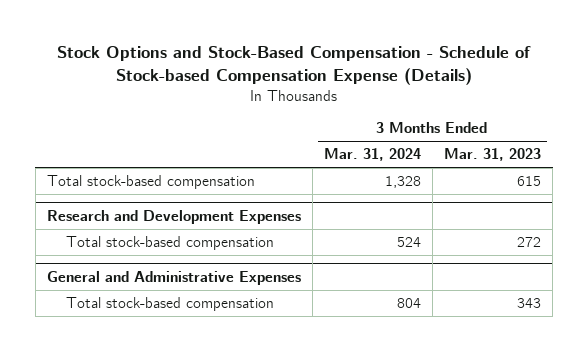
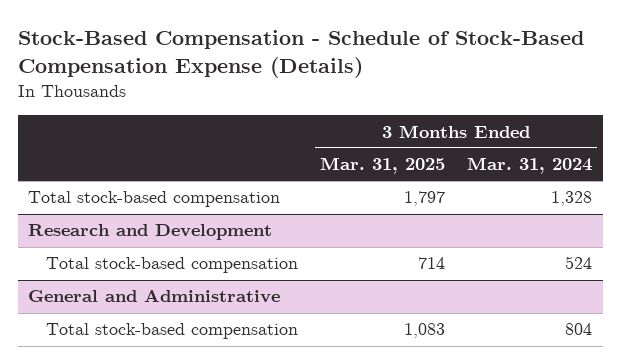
- Stock Options and Stock-Based Compensation - Schedule of Stock-based Compensation Expense (Details)
+ Stock-Based Compensation - Schedule of Stock-Based Compensation Expense (Details)
- | 3 Months Ended Mar. 31, 2024 | 3 Months Ended Mar. 31, 2023
+ | 3 Months Ended Mar. 31, 2025 | 3 Months Ended Mar. 31, 2024
- Research and Development Expenses
+ Research and Development
- General and Administrative Expenses
+ General and Administrative

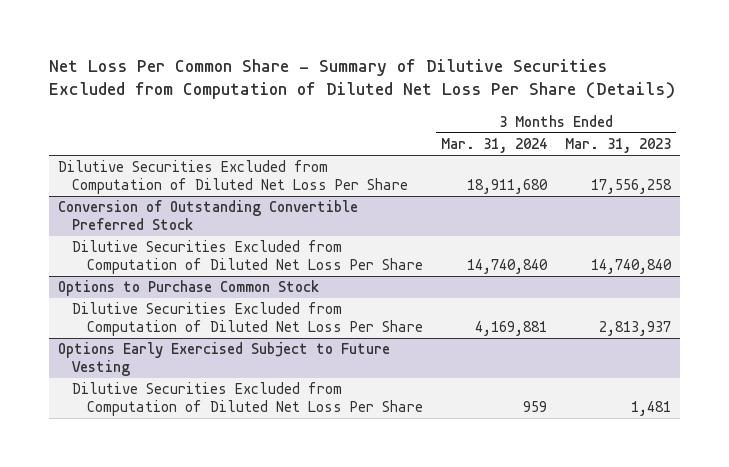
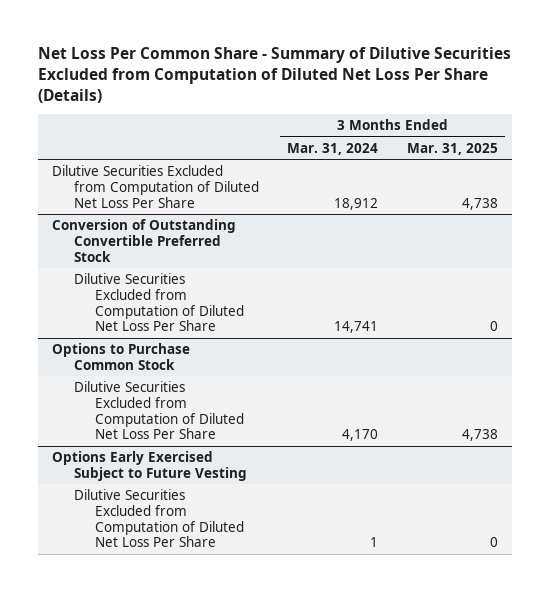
- | 3 Months Ended Mar. 31, 2024 | 3 Months Ended Mar. 31, 2023
+ | 3 Months Ended Mar. 31, 2024 | 3 Months Ended Mar. 31, 2025
- Dilutive Securities Excluded from Computation of Diluted Net Loss Per Share | 18,911,680 | 17,556,258
+ Dilutive Securities Excluded from Computation of Diluted Net Loss Per Share | 18,912 | 4,738
@ Conversion of Outstanding Convertible Preferred Stock
- Dilutive Securities Excluded from Computation of Diluted Net Loss Per Share | 14,740,840 | 14,740,840
+ Dilutive Securities Excluded from Computation of Diluted Net Loss Per Share | 14,741 | 0
@ Options to Purchase Common Stock
- Dilutive Securities Excluded from Computation of Diluted Net Loss Per Share | 4,169,881 | 2,813,937
+ Dilutive Securities Excluded from Computation of Diluted Net Loss Per Share | 4,170 | 4,738
@ Options Early Exercised Subject to Future Vesting
- Dilutive Securities Excluded from Computation of Diluted Net Loss Per Share | 959 | 1,481
+ Dilutive Securities Excluded from Computation of Diluted Net Loss Per Share | 1 | 0

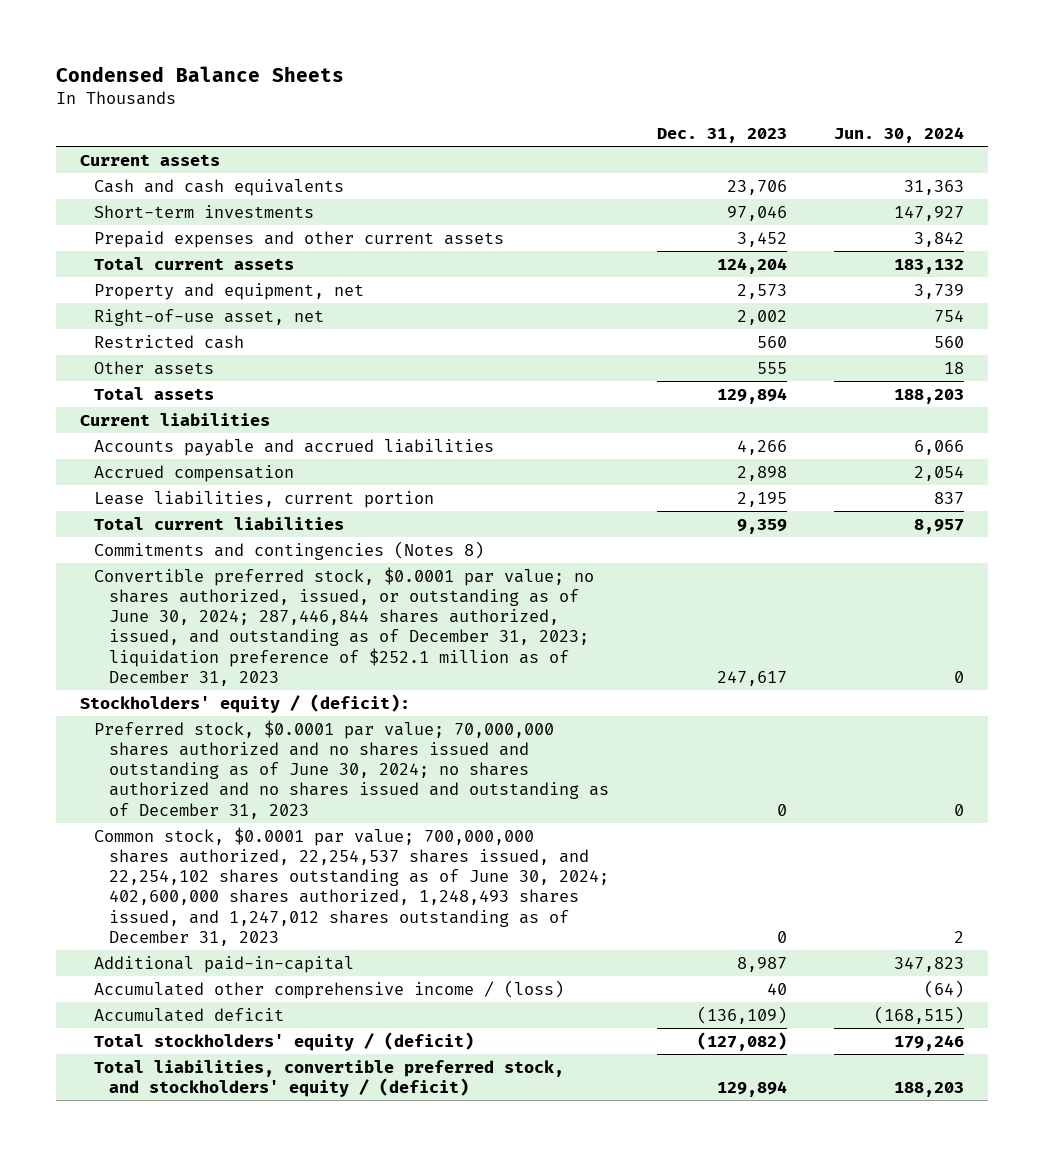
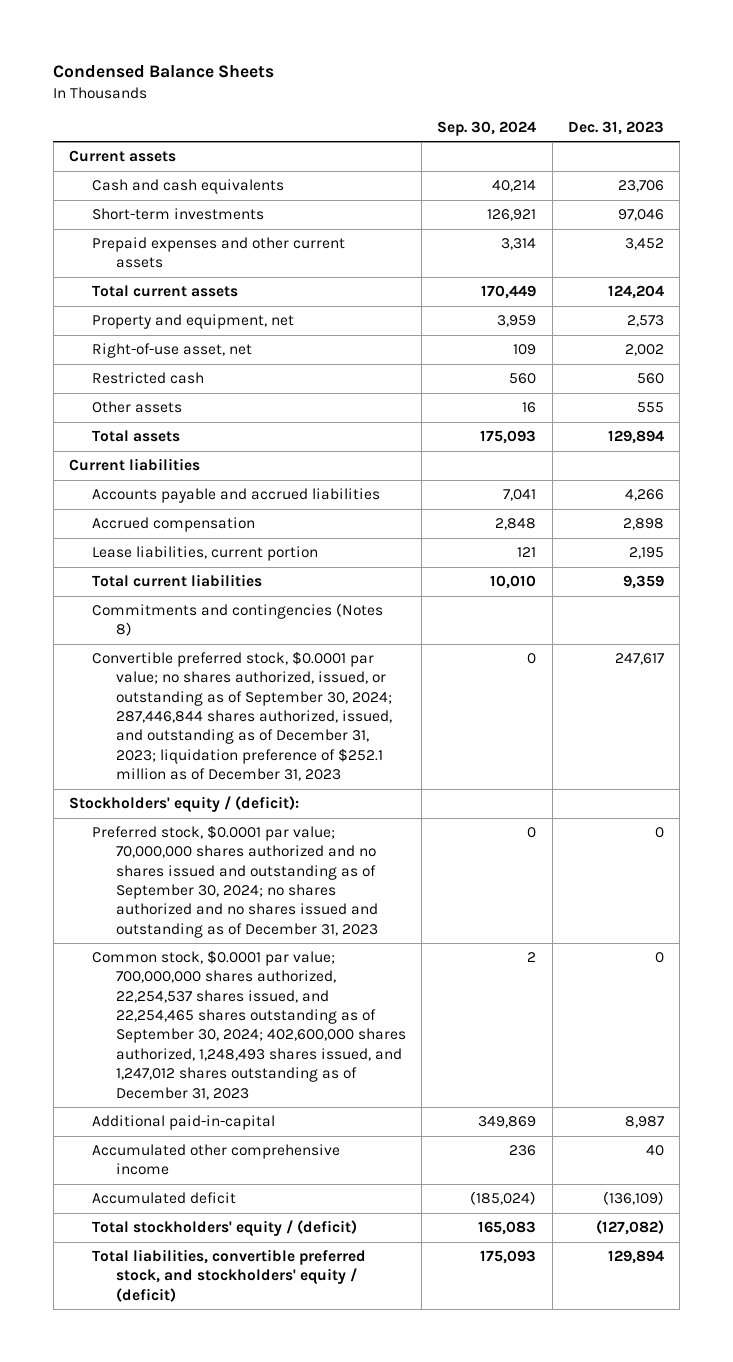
- | Dec. 31, 2023 | Jun. 30, 2024
+ | Sep. 30, 2024 | Dec. 31, 2023
- Convertible preferred stock, $0.0001 par value; no shares authorized, issued, or outstanding as of June 30, 2024; 287,446,844 shares authorized, issued, and outstanding as of December 31, 2023; liquidation preference of $252.1 million as of December 31, 2023 | 247,617 | 0
+ Convertible preferred stock, $0.0001 par value; no shares authorized, issued, or outstanding as of September 30, 2024; 287,446,844 shares authorized, issued, and outstanding as of December 31, 2023; liquidation preference of $252.1 million as of December 31, 2023 | 0 | 247,617
- Preferred stock, $0.0001 par value; 70,000,000 shares authorized and no shares issued and outstanding as of June 30, 2024; no shares authorized and no shares issued and outstanding as of December 31, 2023 | 0 | 0
- Common stock, $0.0001 par value; 700,000,000 shares authorized, 22,254,537 shares issued, and 22,254,102 shares outstanding as of June 30, 2024; 402,600,000 shares authorized, 1,248,493 shares issued, and 1,247,012 shares outstanding as of December 31, 2023 | 0 | 2
+ Preferred stock, $0.0001 par value; 70,000,000 shares authorized and no shares issued and outstanding as of September 30, 2024; no shares authorized and no shares issued and outstanding as of December 31, 2023 | 0 | 0
+ Common stock, $0.0001 par value; 700,000,000 shares authorized, 22,254,537 shares issued, and 22,254,465 shares outstanding as of September 30, 2024; 402,600,000 shares authorized, 1,248,493 shares issued, and 1,247,012 shares outstanding as of December 31, 2023 | 2 | 0
- Accumulated other comprehensive income / (loss) | 40 | (64)
+ Accumulated other comprehensive income | 236 | 40

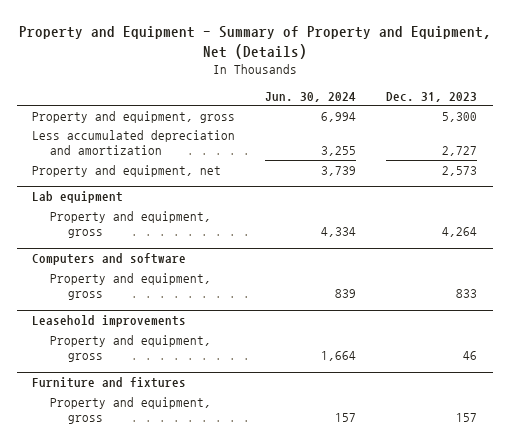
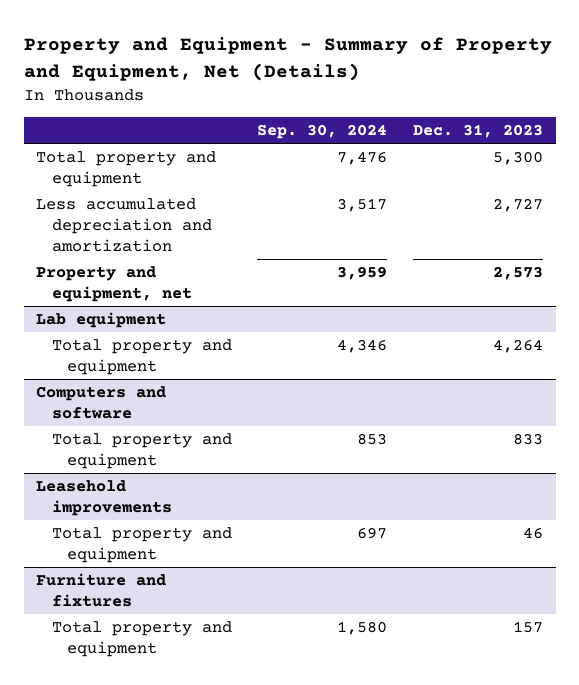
- | Jun. 30, 2024 | Dec. 31, 2023
+ | Sep. 30, 2024 | Dec. 31, 2023
- Property and equipment, gross | 6,994 | 5,300
+ Total property and equipment | 7,476 | 5,300
@ Lab equipment
- Property and equipment, gross | 4,334 | 4,264
+ Total property and equipment | 4,346 | 4,264
@ Computers and software
- Property and equipment, gross | 839 | 833
+ Total property and equipment | 853 | 833
@ Leasehold improvements
- Property and equipment, gross | 1,664 | 46
+ Total property and equipment | 697 | 46
@ Furniture and fixtures
- Property and equipment, gross | 157 | 157
+ Total property and equipment | 1,580 | 157

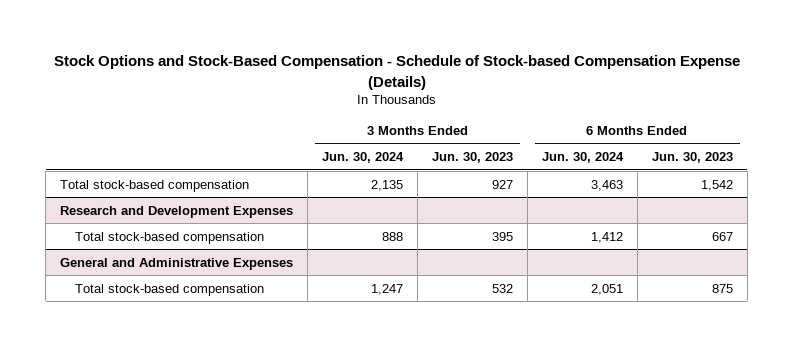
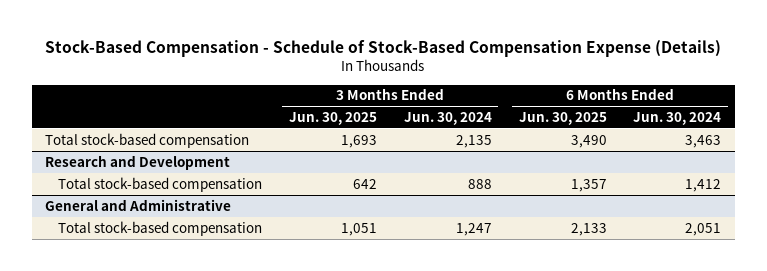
- Stock Options and Stock-Based Compensation - Schedule of Stock-based Compensation Expense (Details)
+ Stock-Based Compensation - Schedule of Stock-Based Compensation Expense (Details)
- | 3 Months Ended Jun. 30, 2024 | 3 Months Ended Jun. 30, 2023 | 6 Months Ended Jun. 30, 2024 | 6 Months Ended Jun. 30, 2023
+ | 3 Months Ended Jun. 30, 2025 | 3 Months Ended Jun. 30, 2024 | 6 Months Ended Jun. 30, 2025 | 6 Months Ended Jun. 30, 2024
- Research and Development Expenses
+ Research and Development
- General and Administrative Expenses
+ General and Administrative

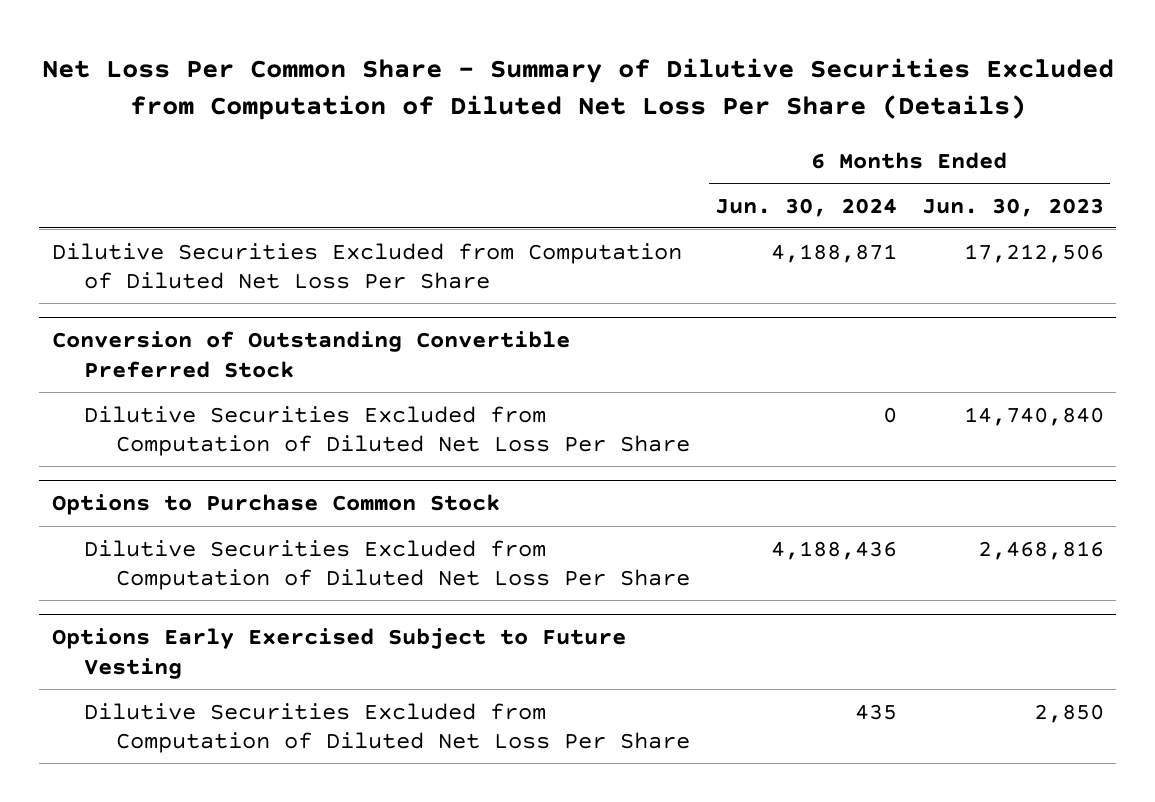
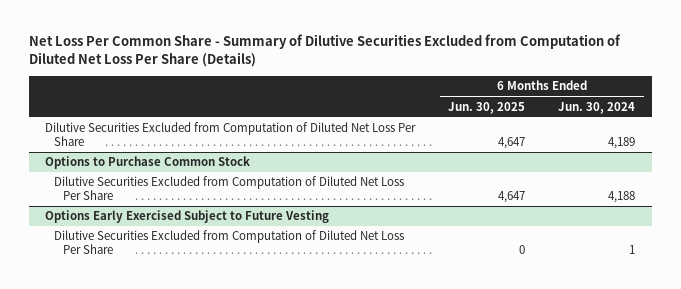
- | 6 Months Ended Jun. 30, 2024 | 6 Months Ended Jun. 30, 2023
+ | 6 Months Ended Jun. 30, 2025 | 6 Months Ended Jun. 30, 2024
- Dilutive Securities Excluded from Computation of Diluted Net Loss Per Share | 4,188,871 | 17,212,506
- Conversion of Outstanding Convertible Preferred Stock
- Dilutive Securities Excluded from Computation of Diluted Net Loss Per Share | 0 | 14,740,840
+ Dilutive Securities Excluded from Computation of Diluted Net Loss Per Share | 4,647 | 4,189
@ Options to Purchase Common Stock
- Dilutive Securities Excluded from Computation of Diluted Net Loss Per Share | 4,188,436 | 2,468,816
+ Dilutive Securities Excluded from Computation of Diluted Net Loss Per Share | 4,647 | 4,188
@ Options Early Exercised Subject to Future Vesting
- Dilutive Securities Excluded from Computation of Diluted Net Loss Per Share | 435 | 2,850
+ Dilutive Securities Excluded from Computation of Diluted Net Loss Per Share | 0 | 1

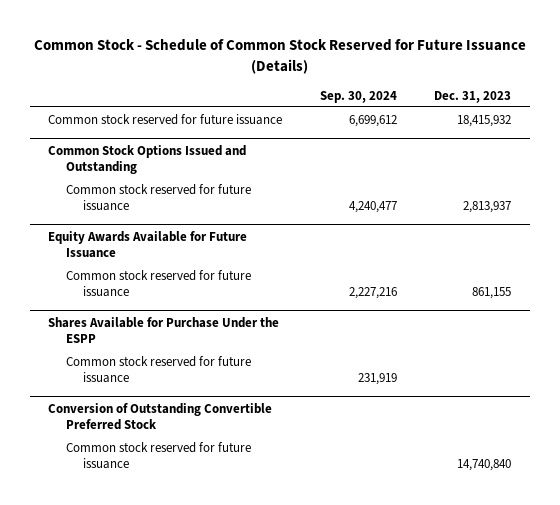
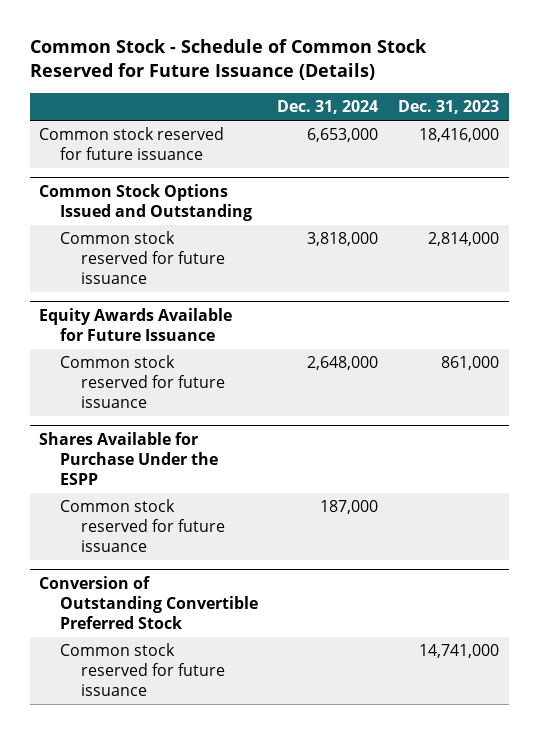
- | Sep. 30, 2024 | Dec. 31, 2023
+ | Dec. 31, 2024 | Dec. 31, 2023
- Common stock reserved for future issuance | 6,699,612 | 18,415,932
+ Common stock reserved for future issuance | 6,653,000 | 18,416,000
@ Common Stock Options Issued and Outstanding
- Common stock reserved for future issuance | 4,240,477 | 2,813,937
+ Common stock reserved for future issuance | 3,818,000 | 2,814,000
@ Equity Awards Available for Future Issuance
- Common stock reserved for future issuance | 2,227,216 | 861,155
+ Common stock reserved for future issuance | 2,648,000 | 861,000
@ Conversion of Outstanding Convertible Preferred Stock
- Common stock reserved for future issuance | | 14,740,840
+ Common stock reserved for future issuance | | 14,741,000

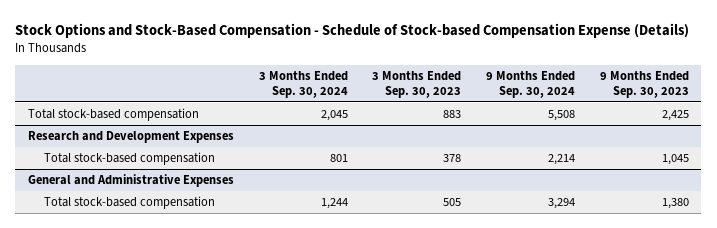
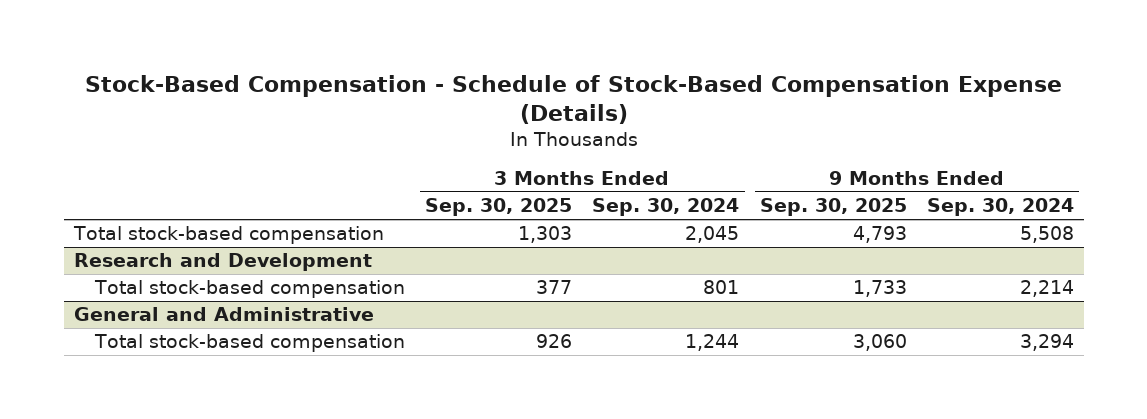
- Stock Options and Stock-Based Compensation - Schedule of Stock-based Compensation Expense (Details)
+ Stock-Based Compensation - Schedule of Stock-Based Compensation Expense (Details)
- | 3 Months Ended Sep. 30, 2024 | 3 Months Ended Sep. 30, 2023 | 9 Months Ended Sep. 30, 2024 | 9 Months Ended Sep. 30, 2023
+ | 3 Months Ended Sep. 30, 2025 | 3 Months Ended Sep. 30, 2024 | 9 Months Ended Sep. 30, 2025 | 9 Months Ended Sep. 30, 2024
- Research and Development Expenses
+ Research and Development
- General and Administrative Expenses
+ General and Administrative

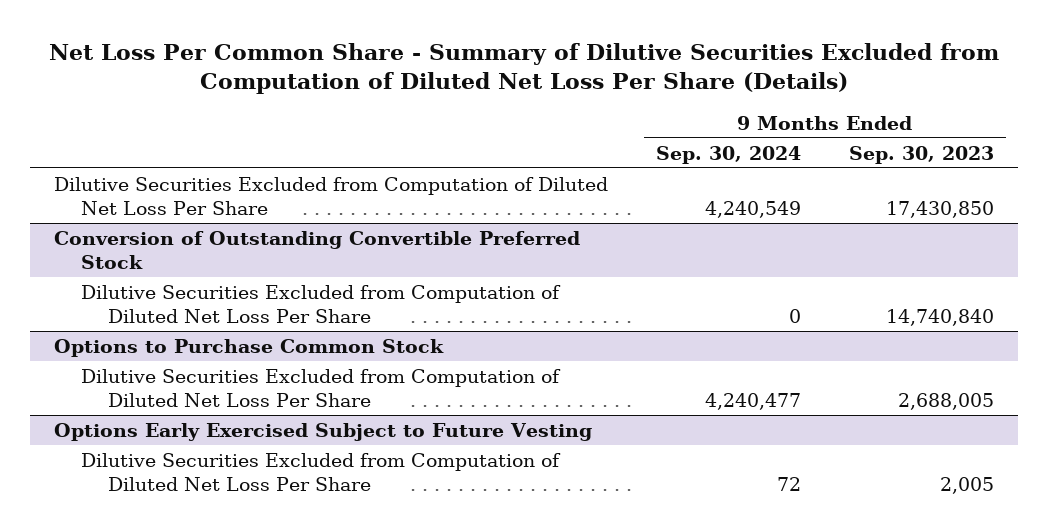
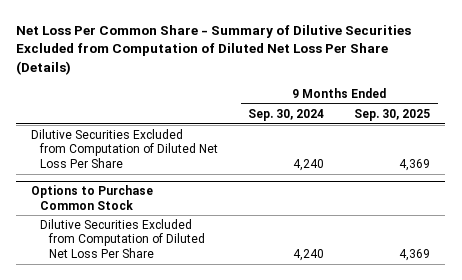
- | 9 Months Ended Sep. 30, 2024 | 9 Months Ended Sep. 30, 2023
+ | 9 Months Ended Sep. 30, 2024 | 9 Months Ended Sep. 30, 2025
- Dilutive Securities Excluded from Computation of Diluted Net Loss Per Share | 4,240,549 | 17,430,850
- Conversion of Outstanding Convertible Preferred Stock
- Dilutive Securities Excluded from Computation of Diluted Net Loss Per Share | 0 | 14,740,840
+ Dilutive Securities Excluded from Computation of Diluted Net Loss Per Share | 4,240 | 4,369
@ Options to Purchase Common Stock
- Dilutive Securities Excluded from Computation of Diluted Net Loss Per Share | 4,240,477 | 2,688,005
- Options Early Exercised Subject to Future Vesting
- Dilutive Securities Excluded from Computation of Diluted Net Loss Per Share | 72 | 2,005
@ Options to Purchase Common Stock
+ Dilutive Securities Excluded from Computation of Diluted Net Loss Per Share | 4,240 | 4,369

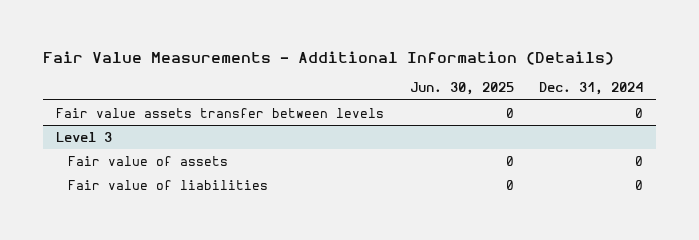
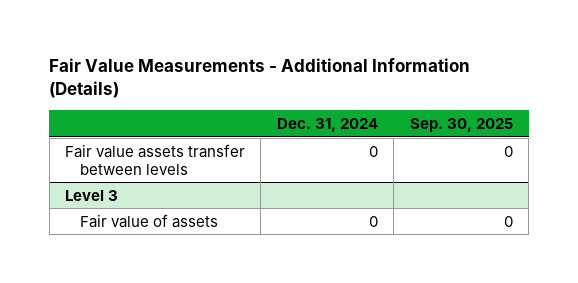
- | Jun. 30, 2025 | Dec. 31, 2024
+ | Dec. 31, 2024 | Sep. 30, 2025
@ Level 3
- Fair value of liabilities | 0 | 0

